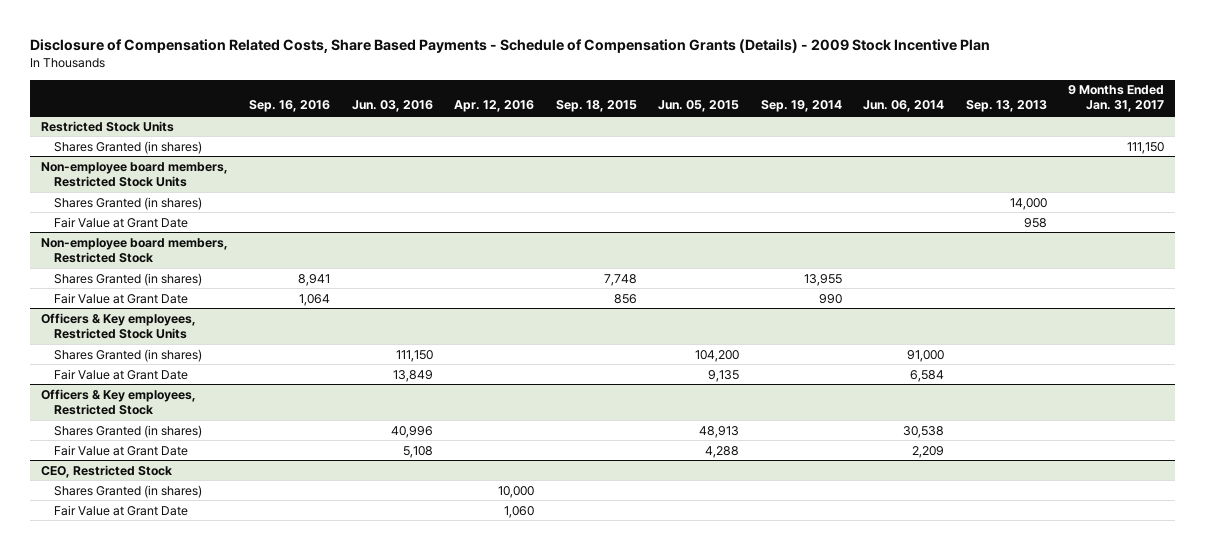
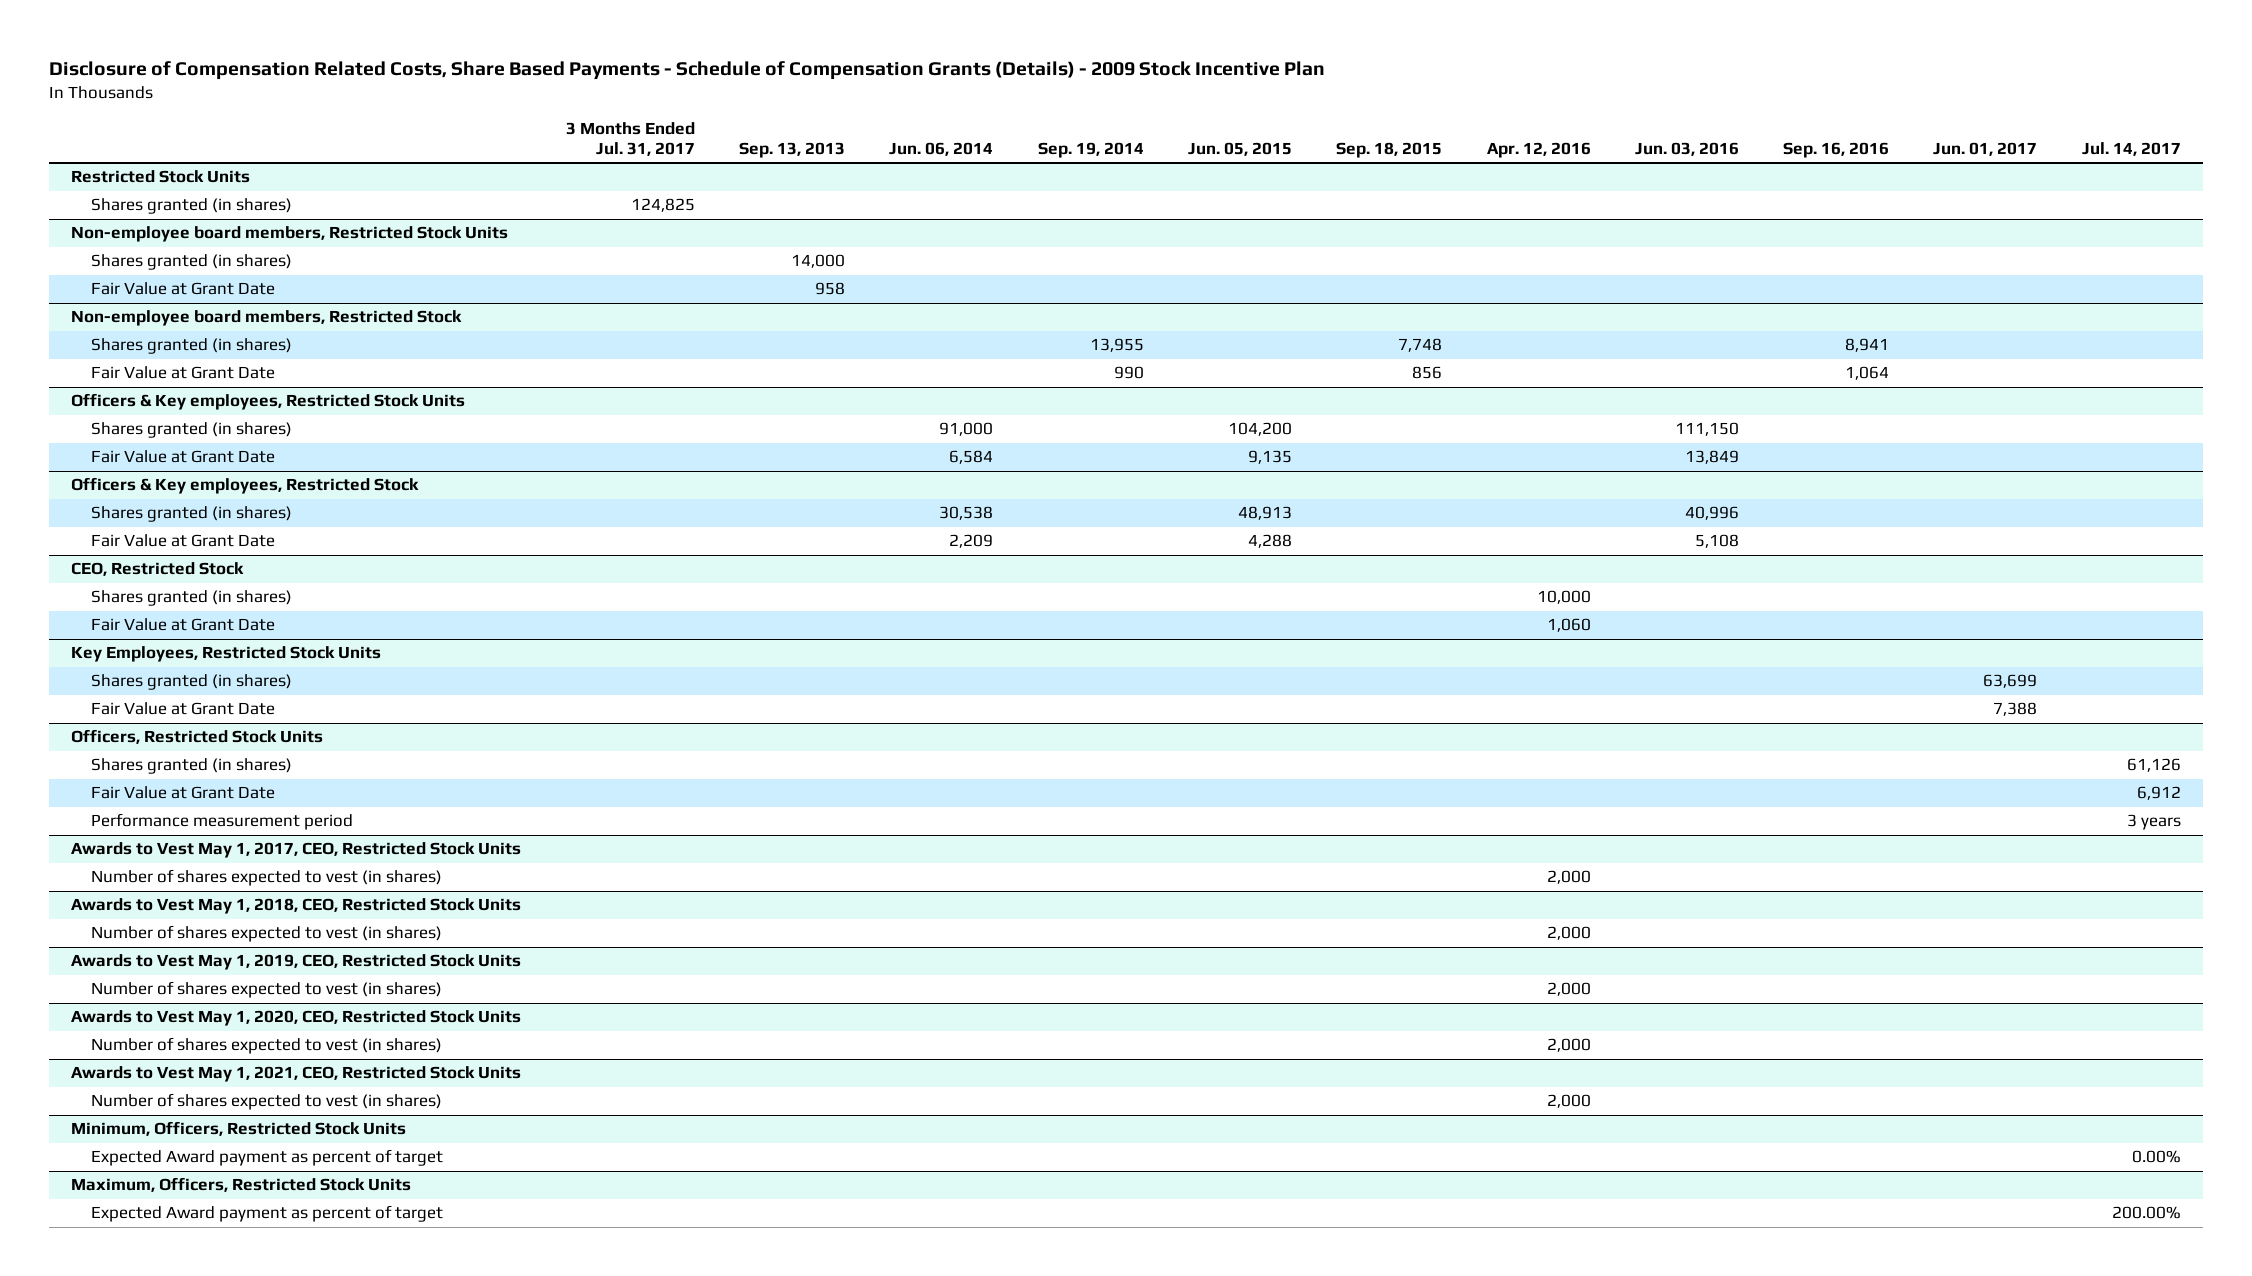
- | Sep. 16, 2016 | Jun. 03, 2016 | Apr. 12, 2016 | Sep. 18, 2015 | Jun. 05, 2015 | Sep. 19, 2014 | Jun. 06, 2014 | Sep. 13, 2013 | 9 Months Ended Jan. 31, 2017
+ | 3 Months Ended Jul. 31, 2017 | Sep. 13, 2013 | Jun. 06, 2014 | Sep. 19, 2014 | Jun. 05, 2015 | Sep. 18, 2015 | Apr. 12, 2016 | Jun. 03, 2016 | Sep. 16, 2016 | Jun. 01, 2017 | Jul. 14, 2017
@ Restricted Stock Units
- Shares Granted (in shares) | | | | | | | | | 111,150
+ Shares granted (in shares) | 124,825 | | | | | | | | | |
@ Non-employee board members, Restricted Stock Units
- Shares Granted (in shares) | | | | | | | | 14,000 |
+ Shares granted (in shares) | | 14,000 | | | | | | | | |
@ Non-employee board members, Restricted Stock
- Shares Granted (in shares) | 8,941 | | | 7,748 | | 13,955 | | |
+ Shares granted (in shares) | | | | 13,955 | | 7,748 | | | 8,941 | |
@ Officers & Key employees, Restricted Stock Units
- Shares Granted (in shares) | | 111,150 | | | 104,200 | | 91,000 | |
+ Shares granted (in shares) | | | 91,000 | | 104,200 | | | 111,150 | | |
@ Officers & Key employees, Restricted Stock
- Shares Granted (in shares) | | 40,996 | | | 48,913 | | 30,538 | |
+ Shares granted (in shares) | | | 30,538 | | 48,913 | | | 40,996 | | |
@ CEO, Restricted Stock
- Shares Granted (in shares) | | | 10,000 | | | | | |
+ Shares granted (in shares) | | | | | | | 10,000 | | | |
+ Key Employees, Restricted Stock Units
+ Shares granted (in shares) | | | | | | | | | | 63,699 |
+ Fair Value at Grant Date | | | | | | | | | | 7,388 |
+ Officers, Restricted Stock Units
+ Shares granted (in shares) | | | | | | | | | | | 61,126
+ Fair Value at Grant Date | | | | | | | | | | | 6,912
+ Performance measurement period | | | | | | | | | | | 3 years
+ Awards to Vest May 1, 2017, CEO, Restricted Stock Units
+ Number of shares expected to vest (in shares) | | | | | | | 2,000 | | | |
+ Awards to Vest May 1, 2018, CEO, Restricted Stock Units
+ Number of shares expected to vest (in shares) | | | | | | | 2,000 | | | |
+ Awards to Vest May 1, 2019, CEO, Restricted Stock Units
+ Number of shares expected to vest (in shares) | | | | | | | 2,000 | | | |
+ Awards to Vest May 1, 2020, CEO, Restricted Stock Units
+ Number of shares expected to vest (in shares) | | | | | | | 2,000 | | | |
+ Awards to Vest May 1, 2021, CEO, Restricted Stock Units
+ Number of shares expected to vest (in shares) | | | | | | | 2,000 | | | |
+ Minimum, Officers, Restricted Stock Units
+ Expected Award payment as percent of target | | | | | | | | | | | 0.00%
+ Maximum, Officers, Restricted Stock Units
+ Expected Award payment as percent of target | | | | | | | | | | | 200.00%

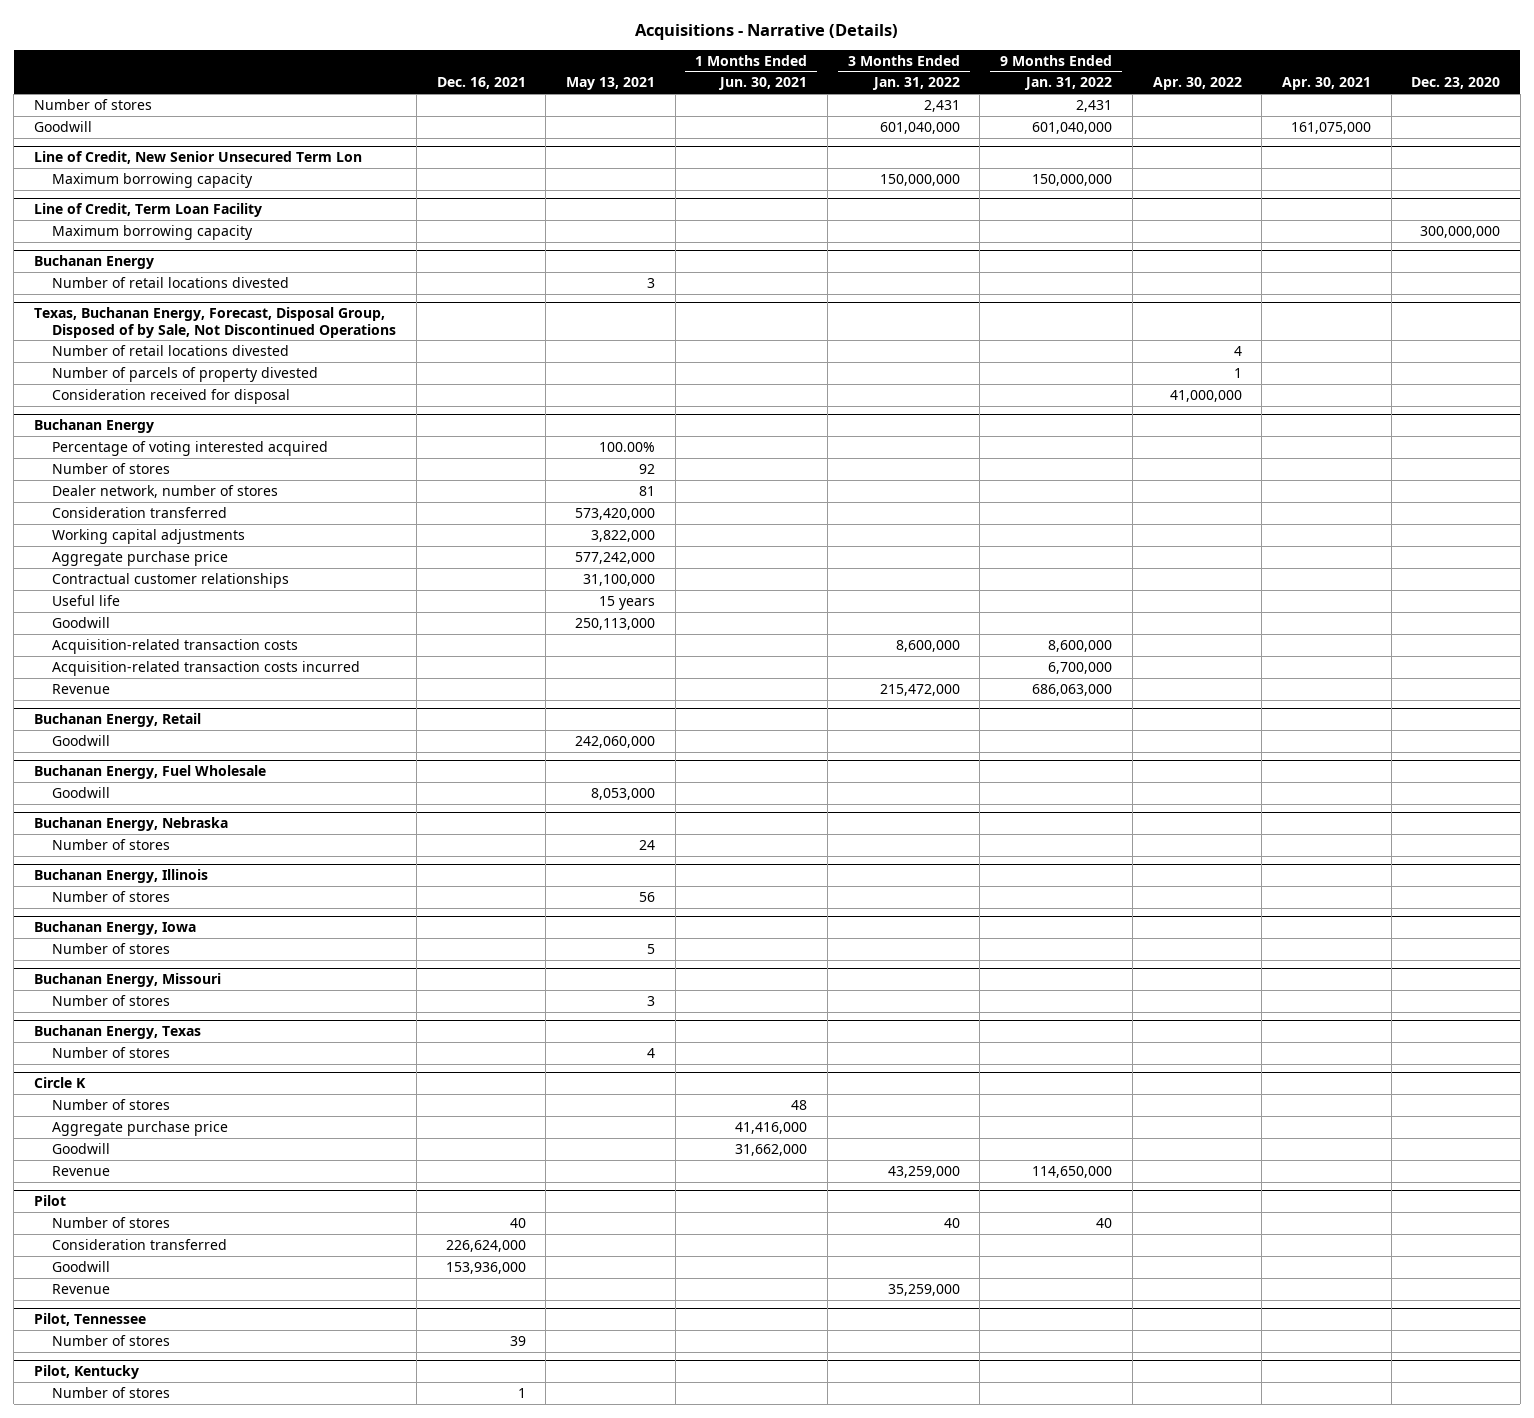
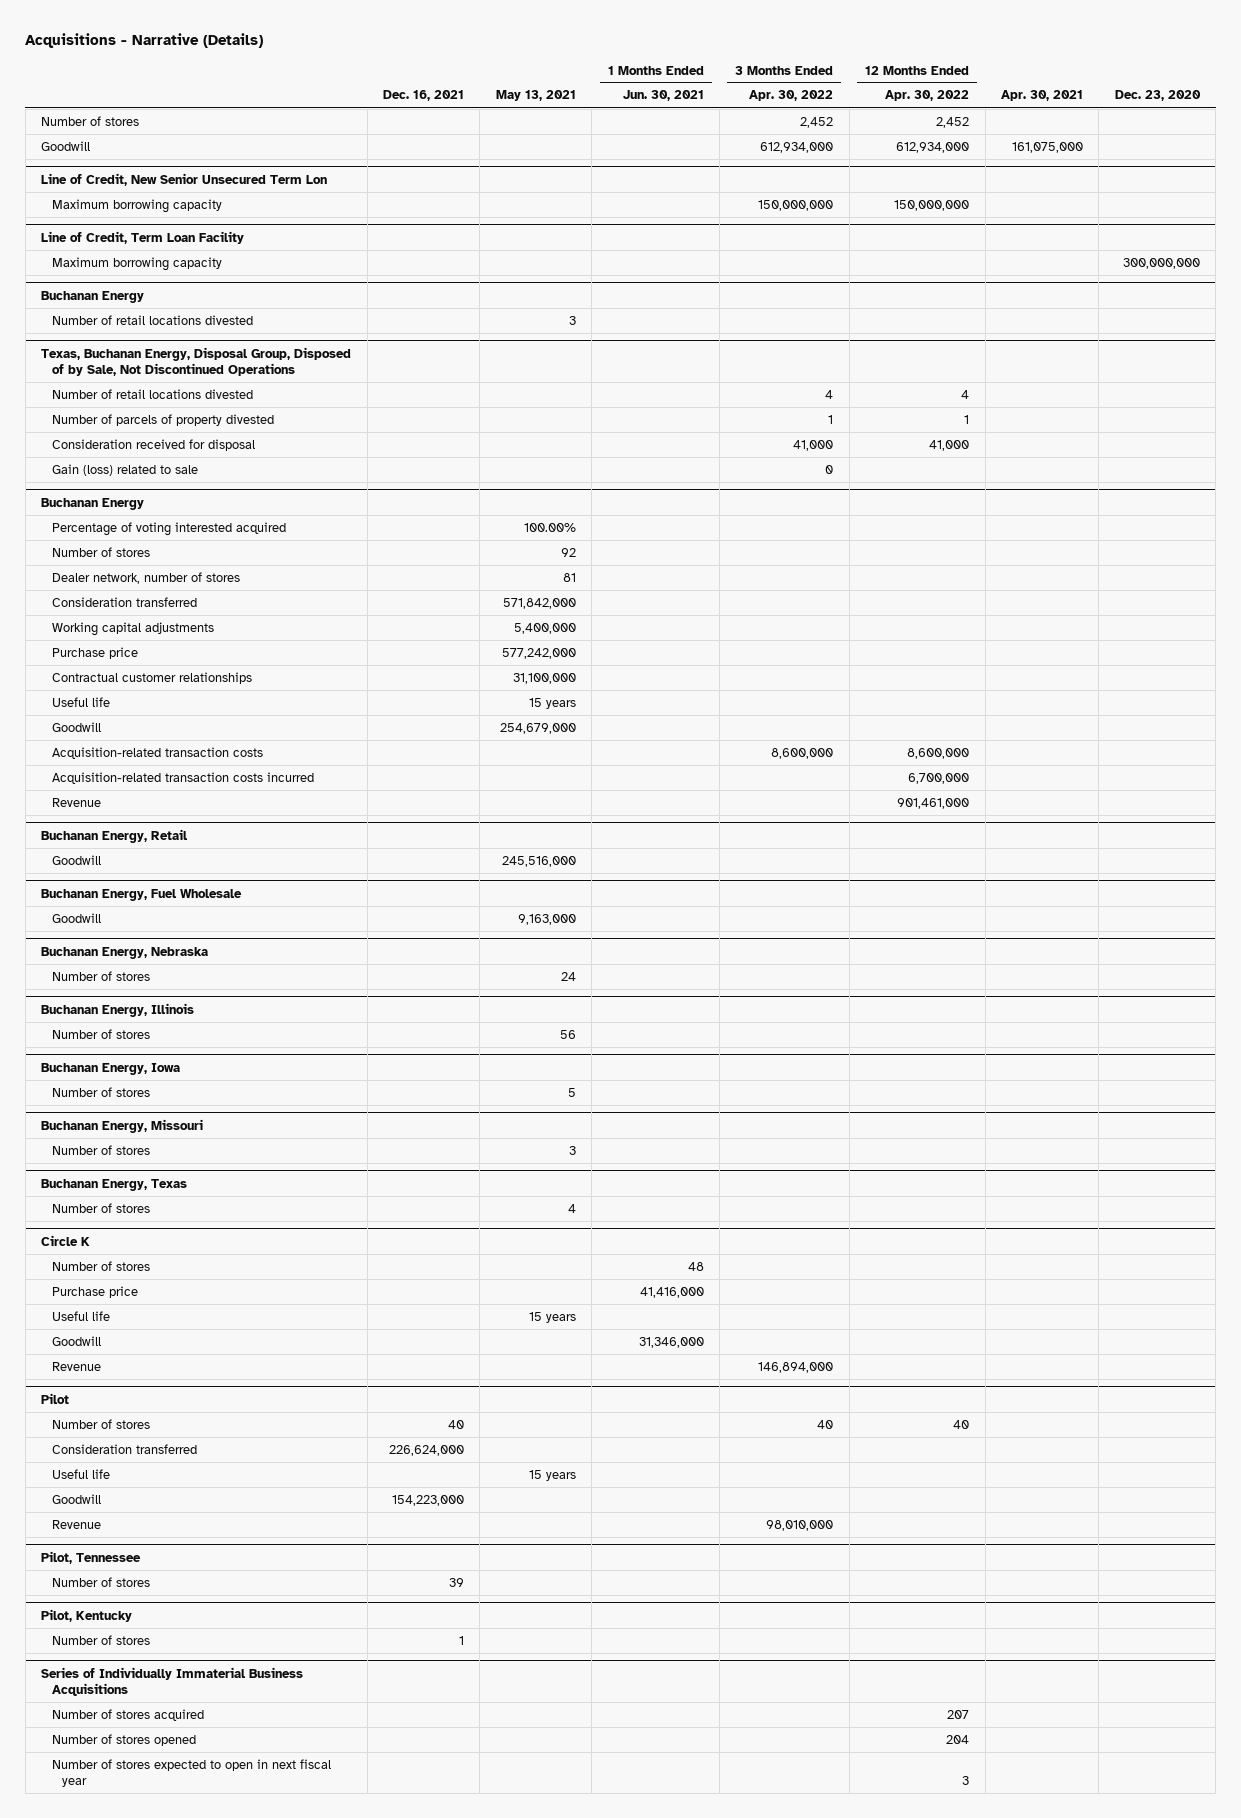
- | Dec. 16, 2021 | May 13, 2021 | 1 Months Ended Jun. 30, 2021 | 3 Months Ended Jan. 31, 2022 | 9 Months Ended Jan. 31, 2022 | Apr. 30, 2022 | Apr. 30, 2021 | Dec. 23, 2020
+ | Dec. 16, 2021 | May 13, 2021 | 1 Months Ended Jun. 30, 2021 | 3 Months Ended Apr. 30, 2022 | 12 Months Ended Apr. 30, 2022 | Apr. 30, 2021 | Dec. 23, 2020
- Texas, Buchanan Energy, Forecast, Disposal Group, Disposed of by Sale, Not Discontinued Operations
+ Texas, Buchanan Energy, Disposal Group, Disposed of by Sale, Not Discontinued Operations
+ Gain (loss) related to sale | | | | 0 | | |
@ Buchanan Energy
- Consideration transferred | | 573,420,000 | | | | | |
- Working capital adjustments | | 3,822,000 | | | | | |
- Aggregate purchase price | | 577,242,000 | | | | | |
+ Consideration transferred | | 571,842,000 | | | | |
+ Working capital adjustments | | 5,400,000 | | | | |
+ Purchase price | | 577,242,000 | | | | |
- Goodwill | | 250,113,000 | | | | | |
+ Goodwill | | 254,679,000 | | | | |
@ Buchanan Energy, Retail
- Goodwill | | 242,060,000 | | | | | |
+ Goodwill | | 245,516,000 | | | | |
@ Buchanan Energy, Fuel Wholesale
- Goodwill | | 8,053,000 | | | | | |
+ Goodwill | | 9,163,000 | | | | |
@ Circle K
- Aggregate purchase price | | | 41,416,000 | | | | |
- Goodwill | | | 31,662,000 | | | | |
+ Purchase price | | | 41,416,000 | | | |
+ Useful life | | 15 years | | | | |
+ Goodwill | | | 31,346,000 | | | |
@ Pilot
- Goodwill | 153,936,000 | | | | | | |
+ Useful life | | 15 years | | | | |
+ Goodwill | 154,223,000 | | | | | |
+ Series of Individually Immaterial Business Acquisitions
+ Number of stores acquired | | | | | 207 | |
+ Number of stores opened | | | | | 204 | |
+ Number of stores expected to open in next fiscal year | | | | | 3 | |

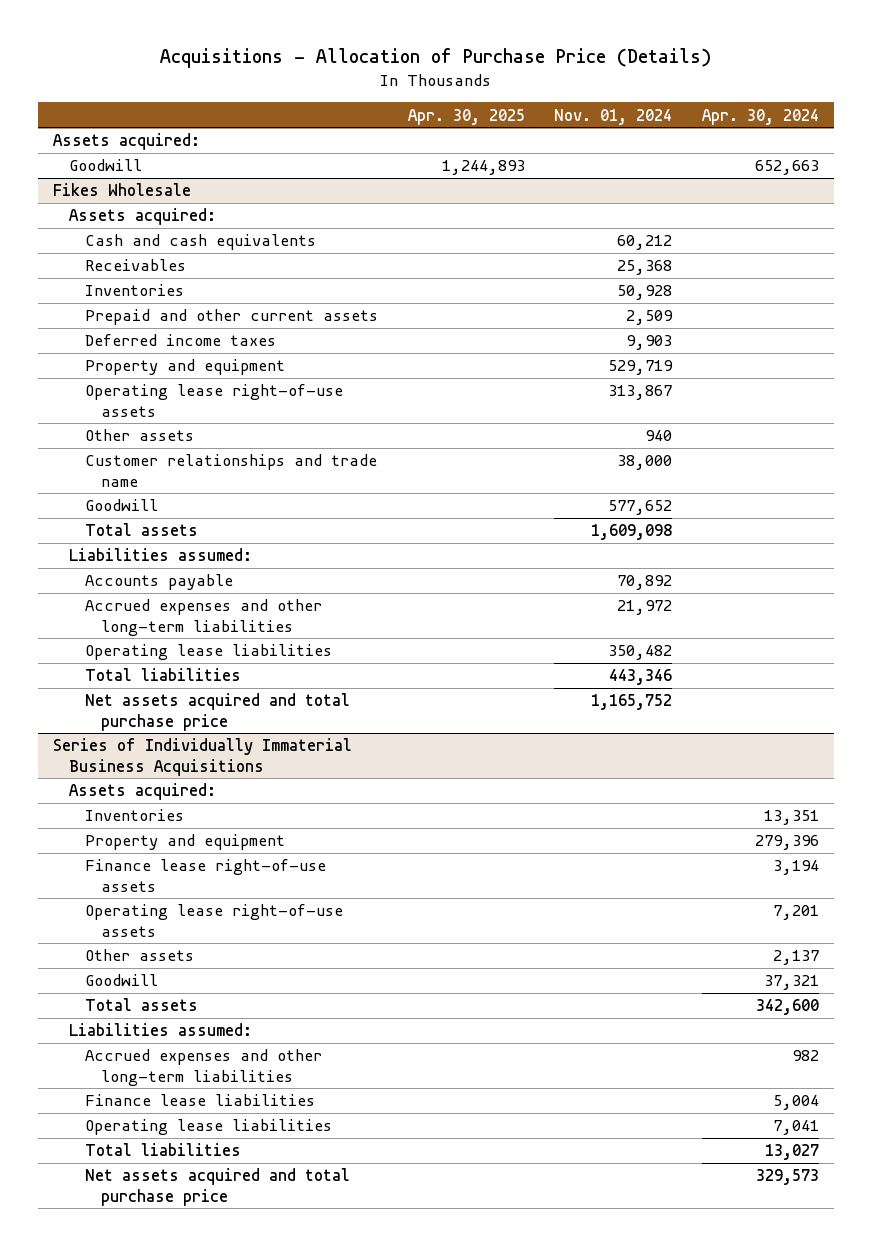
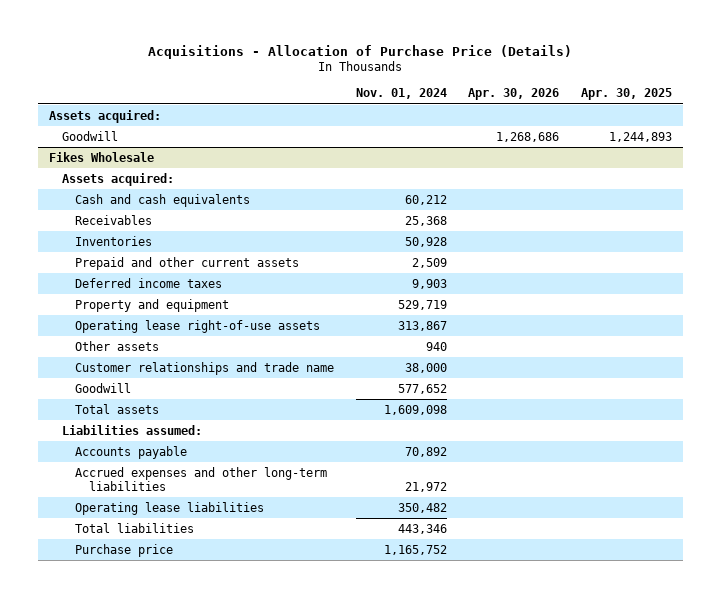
- | Apr. 30, 2025 | Nov. 01, 2024 | Apr. 30, 2024
+ | Nov. 01, 2024 | Apr. 30, 2026 | Apr. 30, 2025
@ Fikes Wholesale
- Net assets acquired and total purchase price | | 1,165,752 |
- Series of Individually Immaterial Business Acquisitions
- Assets acquired:
- Inventories | | | 13,351
- Property and equipment | | | 279,396
- Finance lease right-of-use assets | | | 3,194
- Operating lease right-of-use assets | | | 7,201
- Other assets | | | 2,137
- Goodwill | | | 37,321
- Total assets | | | 342,600
- Liabilities assumed:
- Accrued expenses and other long-term liabilities | | | 982
- Finance lease liabilities | | | 5,004
- Operating lease liabilities | | | 7,041
- Total liabilities | | | 13,027
- Net assets acquired and total purchase price | | | 329,573
@ Fikes Wholesale
+ Purchase price | 1,165,752 | |

